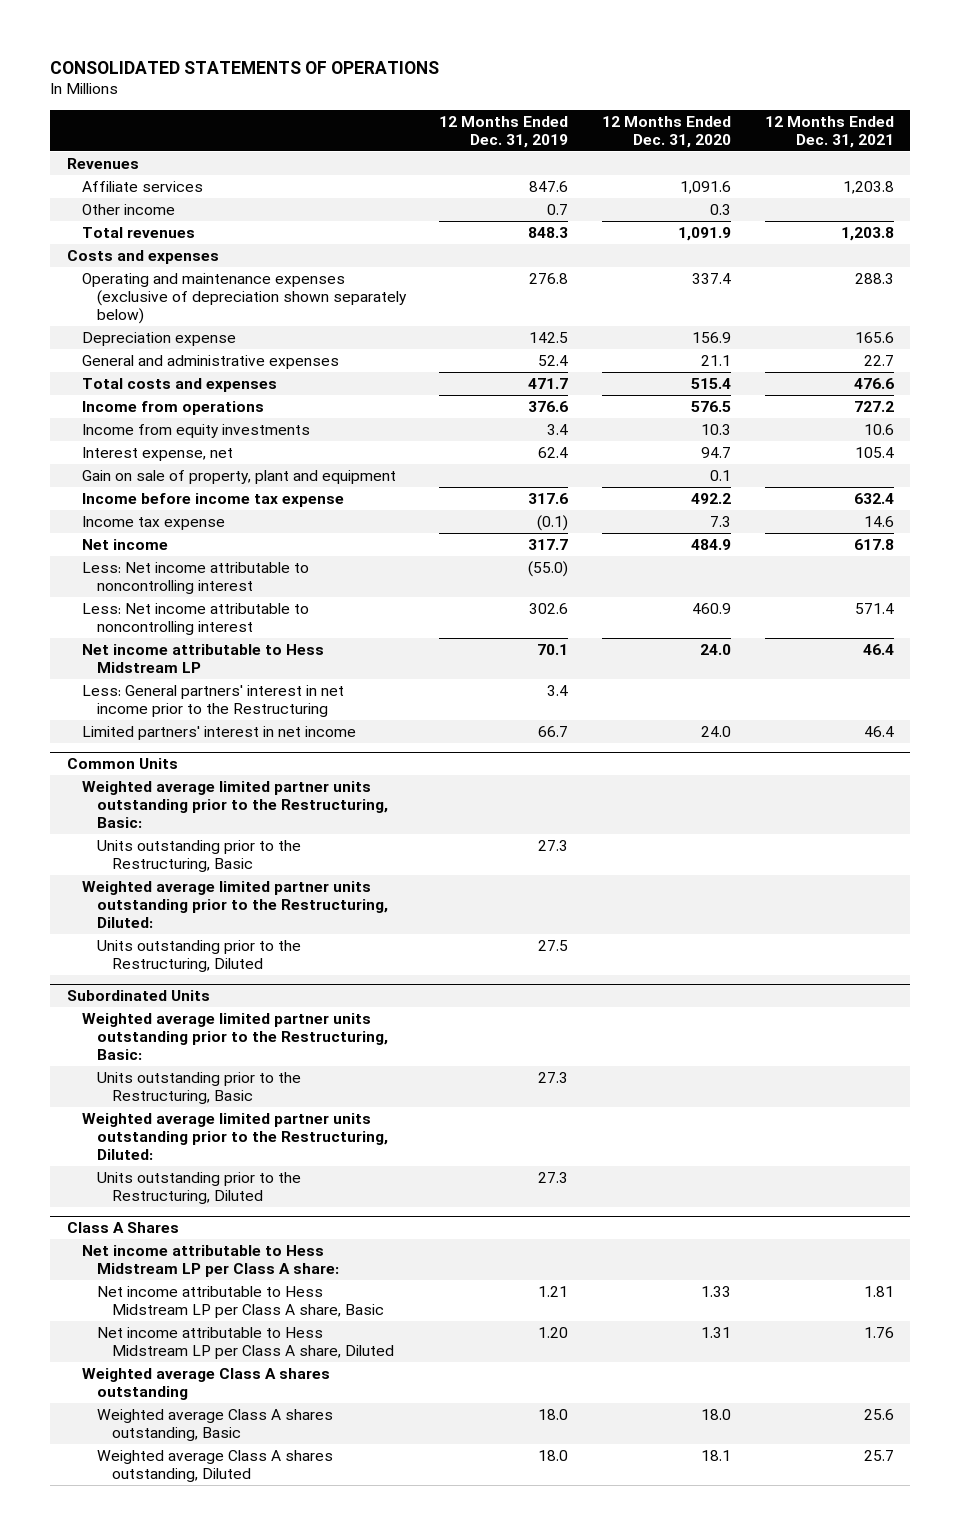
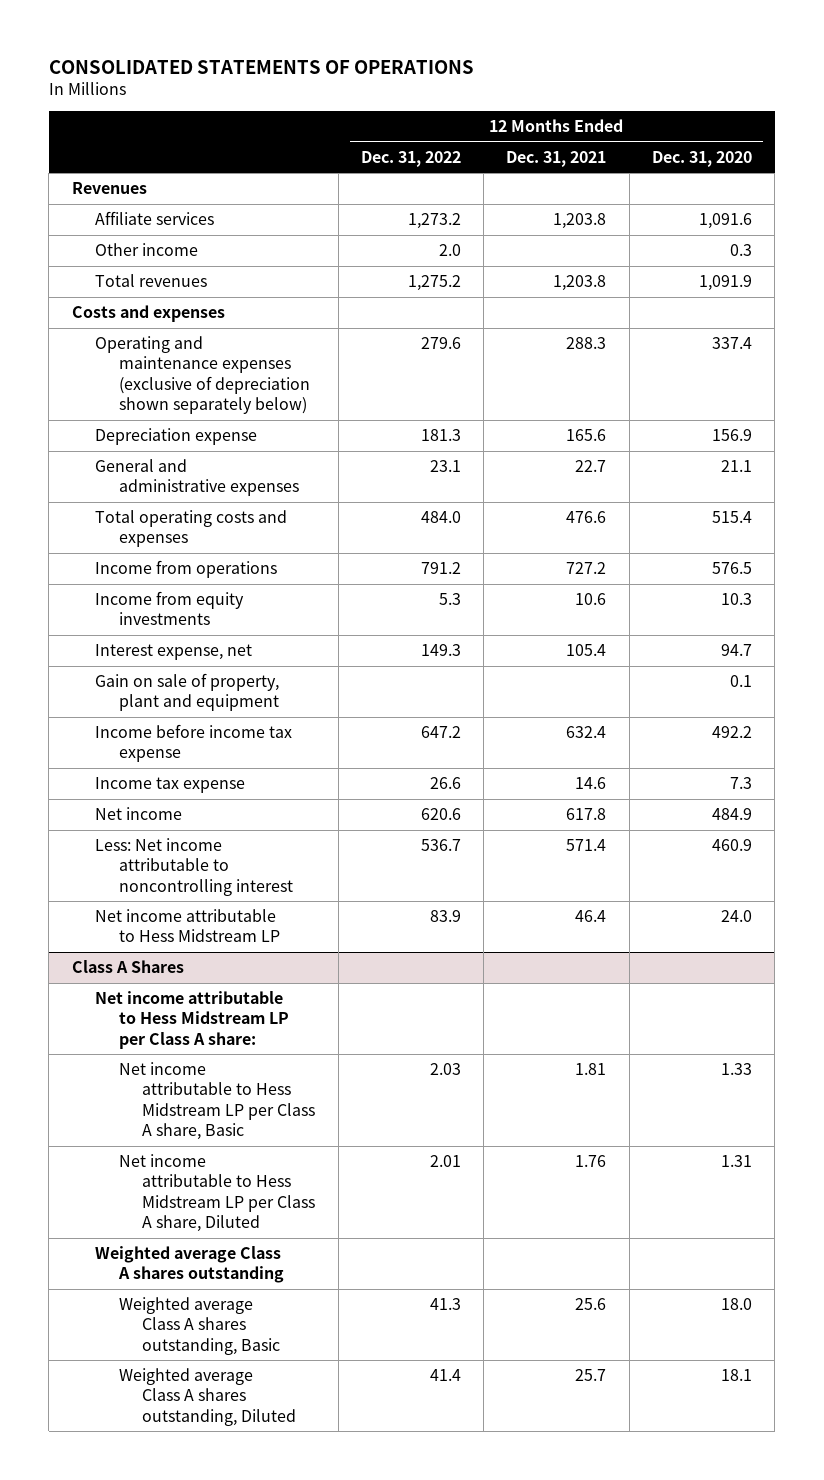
- | 12 Months Ended Dec. 31, 2019 | 12 Months Ended Dec. 31, 2020 | 12 Months Ended Dec. 31, 2021
+ | 12 Months Ended Dec. 31, 2022 | 12 Months Ended Dec. 31, 2021 | 12 Months Ended Dec. 31, 2020
- Total costs and expenses | 471.7 | 515.4 | 476.6
+ Total operating costs and expenses | 484.0 | 476.6 | 515.4
- Less: Net income attributable to noncontrolling interest | (55.0) | |
- Less: General partners' interest in net income prior to the Restructuring | 3.4 | |
- Limited partners' interest in net income | 66.7 | 24.0 | 46.4
- Common Units
- Weighted average limited partner units outstanding prior to the Restructuring, Basic:
- Units outstanding prior to the Restructuring, Basic | 27.3 | |
- Weighted average limited partner units outstanding prior to the Restructuring, Diluted:
- Units outstanding prior to the Restructuring, Diluted | 27.5 | |
- Subordinated Units
- Weighted average limited partner units outstanding prior to the Restructuring, Basic:
- Units outstanding prior to the Restructuring, Basic | 27.3 | |
- Weighted average limited partner units outstanding prior to the Restructuring, Diluted:
- Units outstanding prior to the Restructuring, Diluted | 27.3 | |

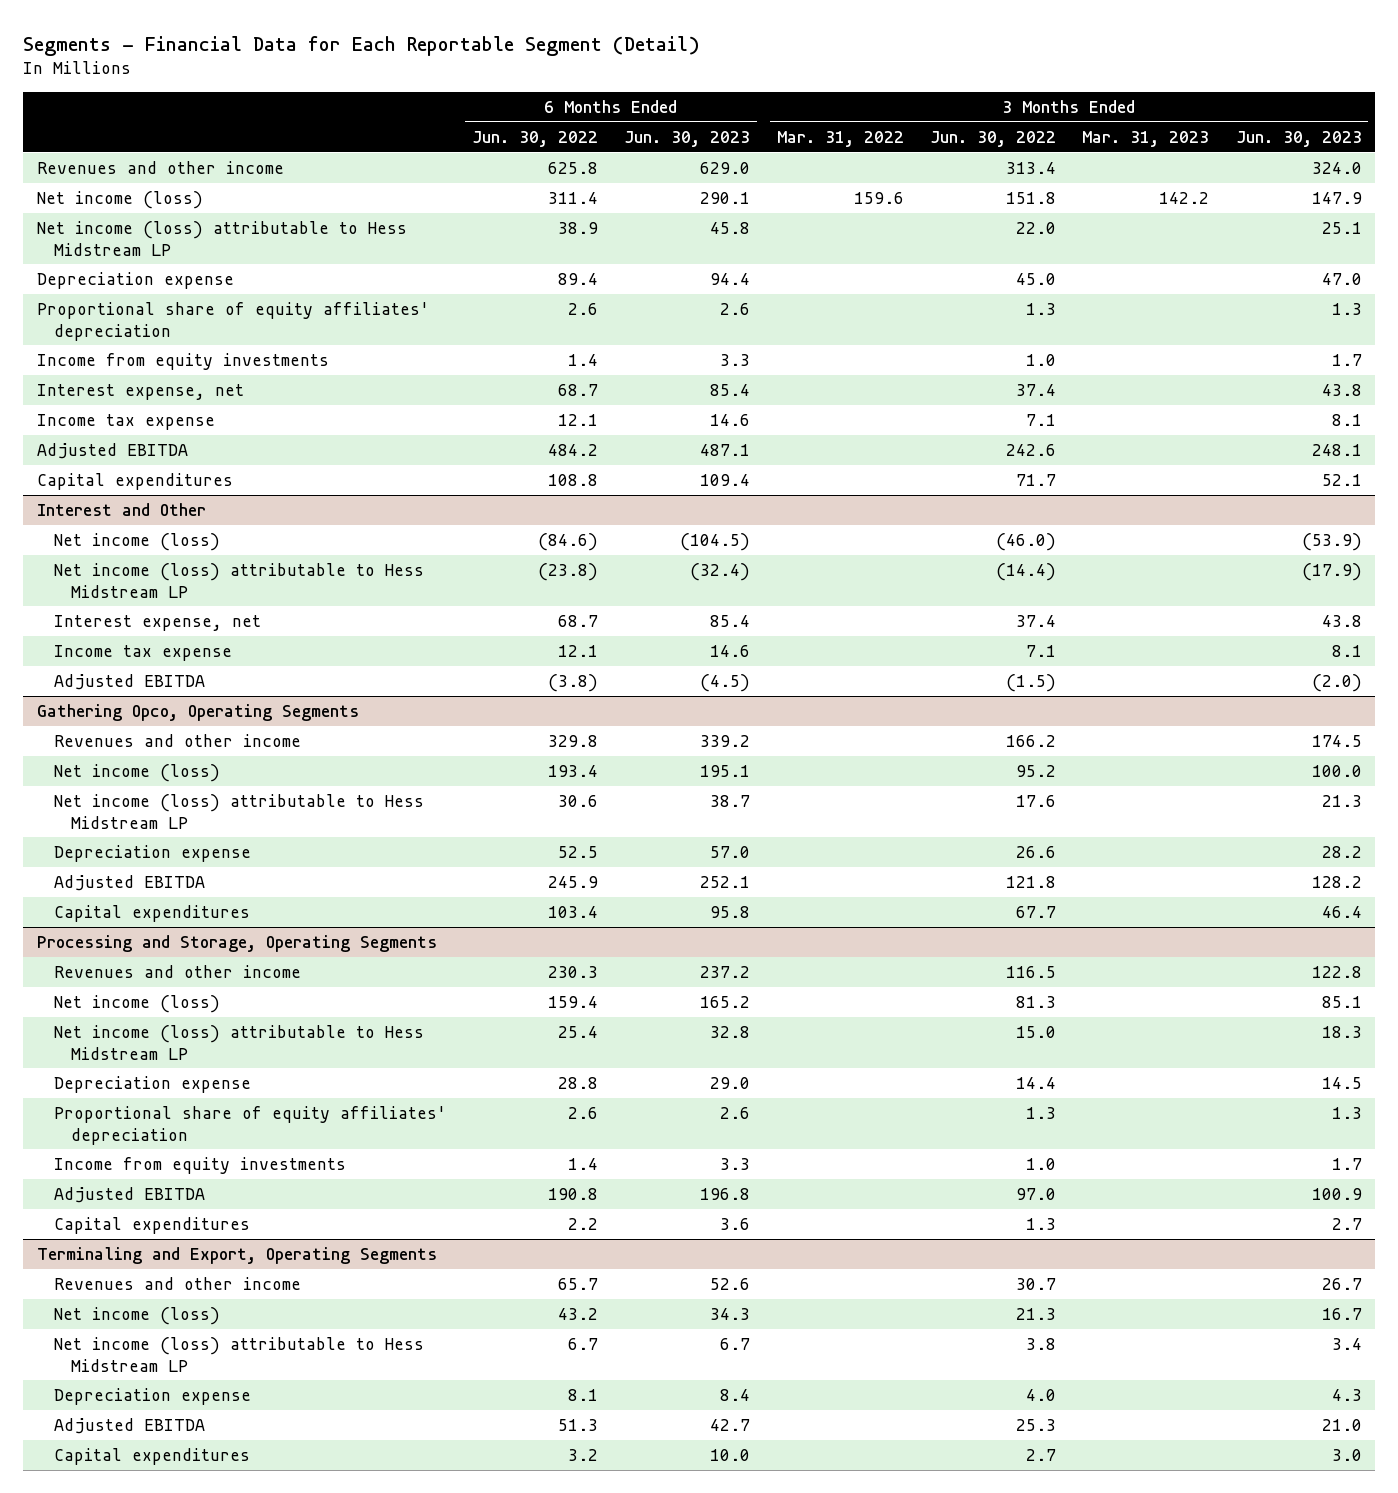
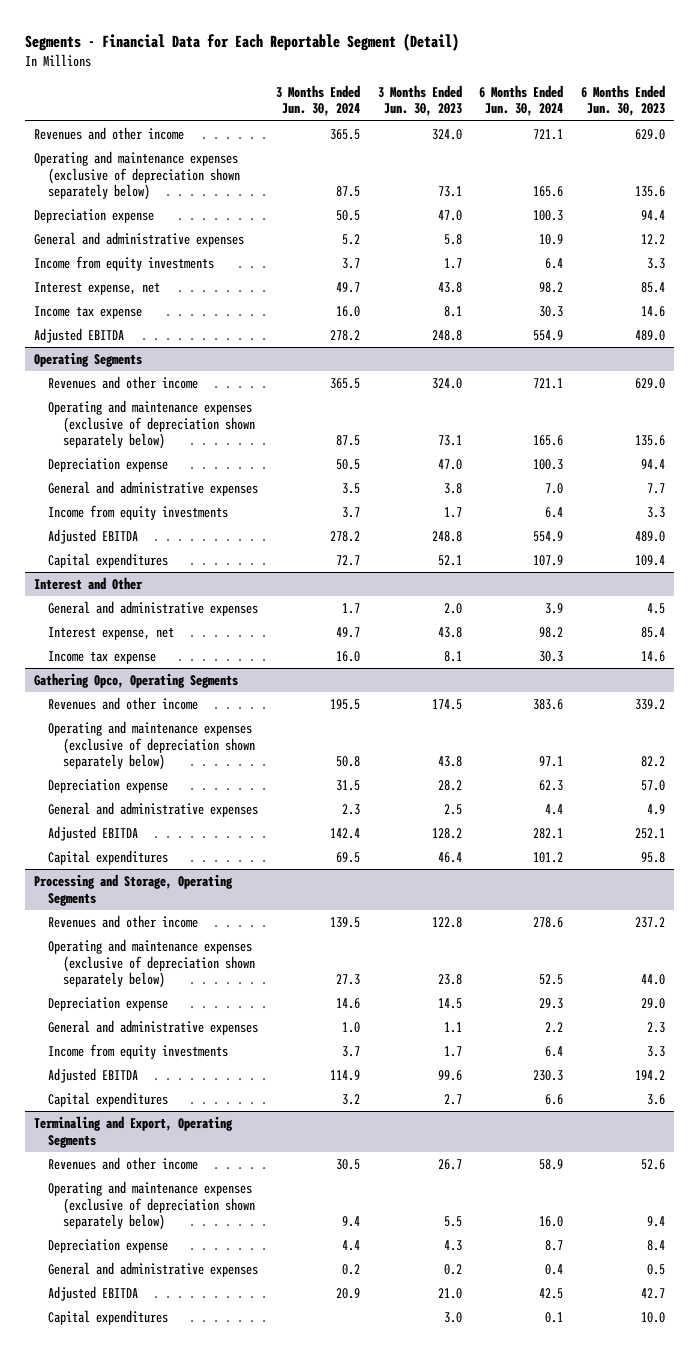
- | 6 Months Ended Jun. 30, 2022 | 6 Months Ended Jun. 30, 2023 | 3 Months Ended Mar. 31, 2022 | 3 Months Ended Jun. 30, 2022 | 3 Months Ended Mar. 31, 2023 | 3 Months Ended Jun. 30, 2023
+ | 3 Months Ended Jun. 30, 2024 | 3 Months Ended Jun. 30, 2023 | 6 Months Ended Jun. 30, 2024 | 6 Months Ended Jun. 30, 2023
- Net income (loss) | 311.4 | 290.1 | 159.6 | 151.8 | 142.2 | 147.9
- Net income (loss) attributable to Hess Midstream LP | 38.9 | 45.8 | | 22.0 | | 25.1
+ Operating and maintenance expenses (exclusive of depreciation shown separately below) | 87.5 | 73.1 | 165.6 | 135.6
- Proportional share of equity affiliates' depreciation | 2.6 | 2.6 | | 1.3 | | 1.3
+ General and administrative expenses | 5.2 | 5.8 | 10.9 | 12.2
- Adjusted EBITDA | 484.2 | 487.1 | | 242.6 | | 248.1
+ Adjusted EBITDA | 278.2 | 248.8 | 554.9 | 489.0
+ Operating Segments
+ Revenues and other income | 365.5 | 324.0 | 721.1 | 629.0
+ Operating and maintenance expenses (exclusive of depreciation shown separately below) | 87.5 | 73.1 | 165.6 | 135.6
+ Depreciation expense | 50.5 | 47.0 | 100.3 | 94.4
+ General and administrative expenses | 3.5 | 3.8 | 7.0 | 7.7
+ Income from equity investments | 3.7 | 1.7 | 6.4 | 3.3
+ Adjusted EBITDA | 278.2 | 248.8 | 554.9 | 489.0
@ Interest and Other
- Net income (loss) | (84.6) | (104.5) | | (46.0) | | (53.9)
- Net income (loss) attributable to Hess Midstream LP | (23.8) | (32.4) | | (14.4) | | (17.9)
+ General and administrative expenses | 1.7 | 2.0 | 3.9 | 4.5
- Adjusted EBITDA | (3.8) | (4.5) | | (1.5) | | (2.0)
@ Gathering Opco, Operating Segments
- Net income (loss) | 193.4 | 195.1 | | 95.2 | | 100.0
- Net income (loss) attributable to Hess Midstream LP | 30.6 | 38.7 | | 17.6 | | 21.3
+ Operating and maintenance expenses (exclusive of depreciation shown separately below) | 50.8 | 43.8 | 97.1 | 82.2
+ General and administrative expenses | 2.3 | 2.5 | 4.4 | 4.9
@ Processing and Storage, Operating Segments
- Net income (loss) | 159.4 | 165.2 | | 81.3 | | 85.1
- Net income (loss) attributable to Hess Midstream LP | 25.4 | 32.8 | | 15.0 | | 18.3
+ Operating and maintenance expenses (exclusive of depreciation shown separately below) | 27.3 | 23.8 | 52.5 | 44.0
- Proportional share of equity affiliates' depreciation | 2.6 | 2.6 | | 1.3 | | 1.3
+ General and administrative expenses | 1.0 | 1.1 | 2.2 | 2.3
- Adjusted EBITDA | 190.8 | 196.8 | | 97.0 | | 100.9
+ Adjusted EBITDA | 114.9 | 99.6 | 230.3 | 194.2
@ Terminaling and Export, Operating Segments
- Net income (loss) | 43.2 | 34.3 | | 21.3 | | 16.7
- Net income (loss) attributable to Hess Midstream LP | 6.7 | 6.7 | | 3.8 | | 3.4
+ Operating and maintenance expenses (exclusive of depreciation shown separately below) | 9.4 | 5.5 | 16.0 | 9.4
+ General and administrative expenses | 0.2 | 0.2 | 0.4 | 0.5

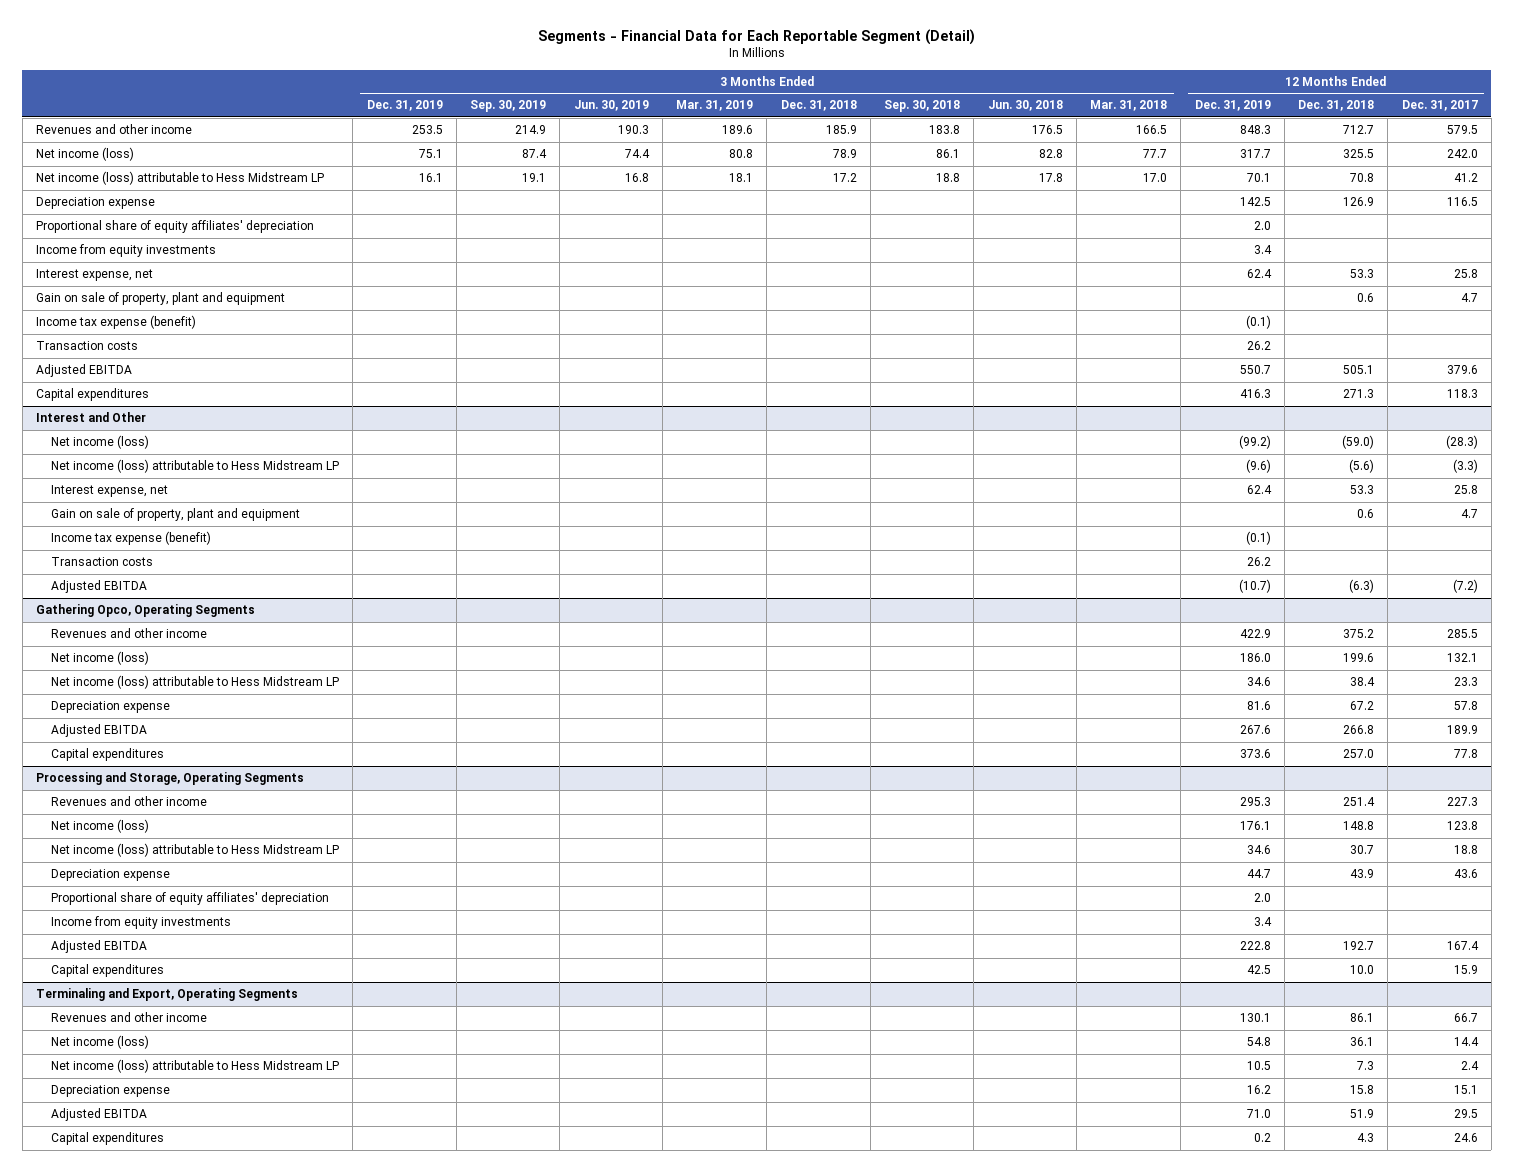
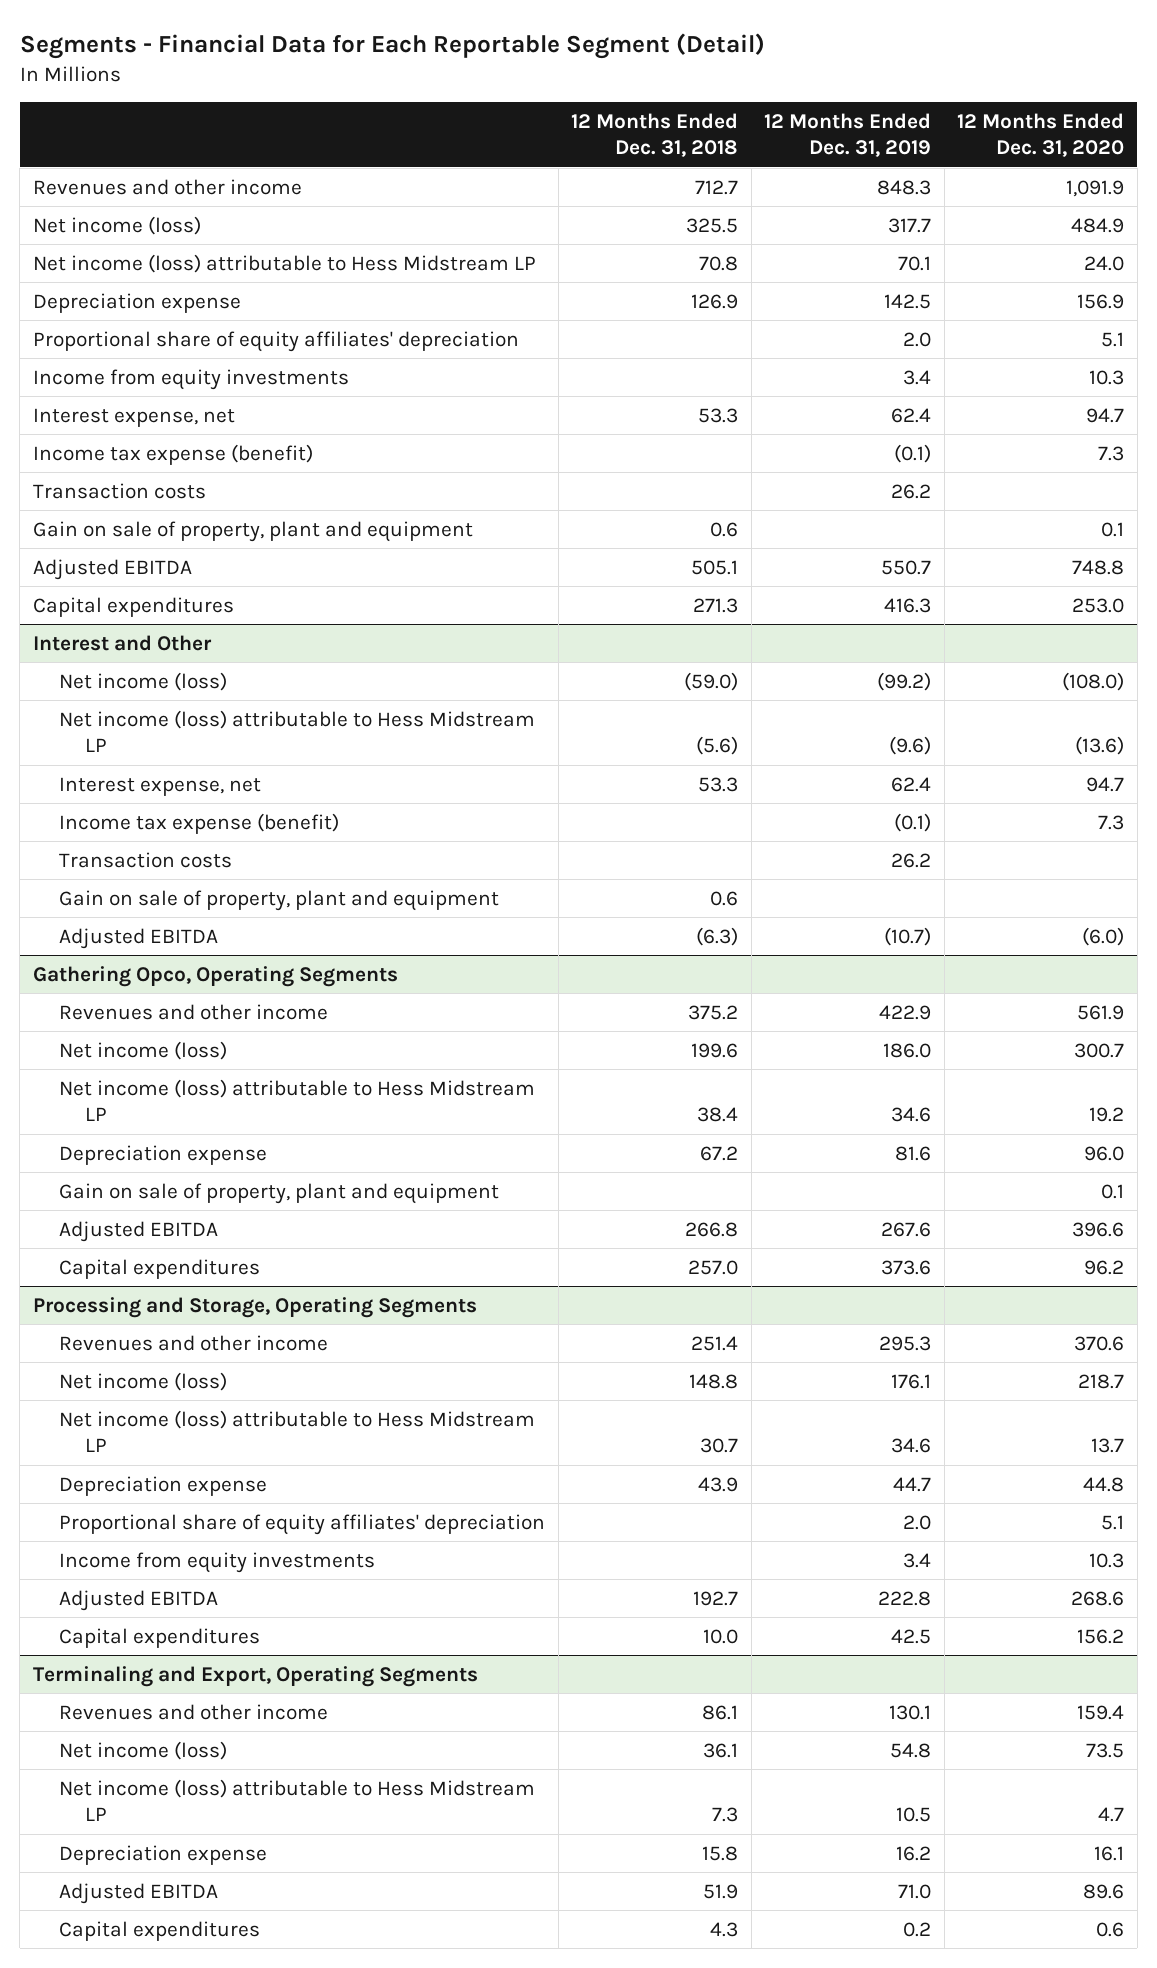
- | 3 Months Ended Dec. 31, 2019 | 3 Months Ended Sep. 30, 2019 | 3 Months Ended Jun. 30, 2019 | 3 Months Ended Mar. 31, 2019 | 3 Months Ended Dec. 31, 2018 | 3 Months Ended Sep. 30, 2018 | 3 Months Ended Jun. 30, 2018 | 3 Months Ended Mar. 31, 2018 | 12 Months Ended Dec. 31, 2019 | 12 Months Ended Dec. 31, 2018 | 12 Months Ended Dec. 31, 2017
+ | 12 Months Ended Dec. 31, 2018 | 12 Months Ended Dec. 31, 2019 | 12 Months Ended Dec. 31, 2020
moved down: Gain on sale of property, plant and equipment | 0.6 | | 0.1
@ Interest and Other
moved down: Gain on sale of property, plant and equipment | 0.6 | |
@ Gathering Opco, Operating Segments
+ Gain on sale of property, plant and equipment | | | 0.1

